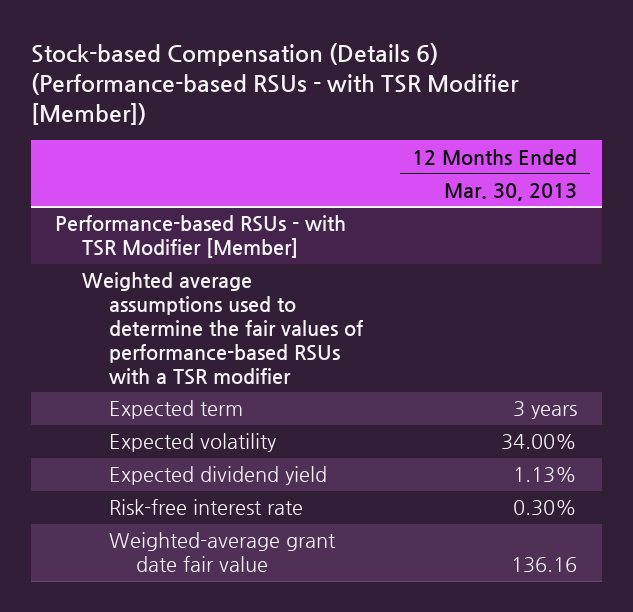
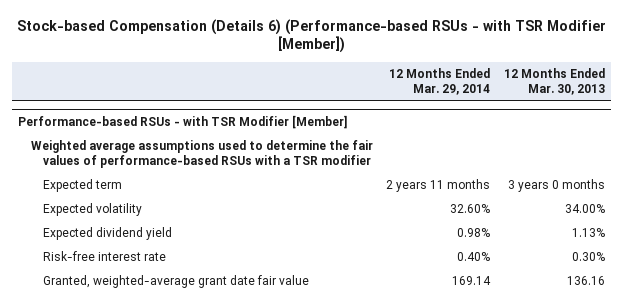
- | 12 Months Ended Mar. 30, 2013
+ | 12 Months Ended Mar. 29, 2014 | 12 Months Ended Mar. 30, 2013
@ Performance-based RSUs - with TSR Modifier [Member]
- Expected term | 3 years
+ Expected term | 2 years 11 months | 3 years 0 months
- Weighted-average grant date fair value | 136.16
+ Granted, weighted-average grant date fair value | 169.14 | 136.16

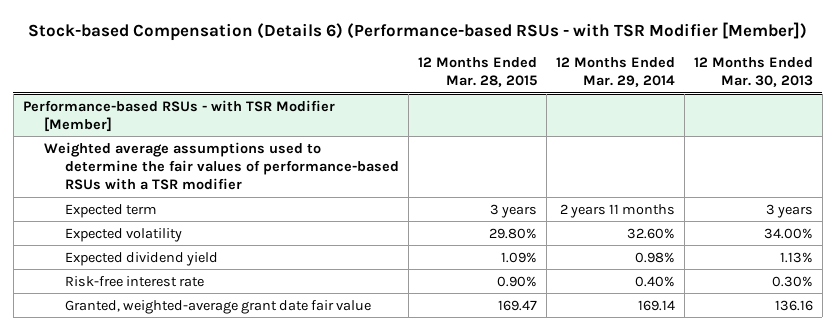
- | 12 Months Ended Mar. 29, 2014 | 12 Months Ended Mar. 30, 2013
+ | 12 Months Ended Mar. 28, 2015 | 12 Months Ended Mar. 29, 2014 | 12 Months Ended Mar. 30, 2013
@ Performance-based RSUs - with TSR Modifier [Member]
- Expected term | 2 years 11 months | 3 years 0 months
+ Expected term | 3 years | 2 years 11 months | 3 years

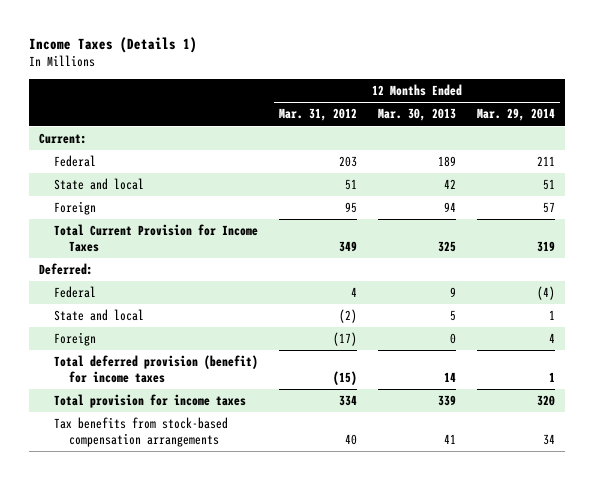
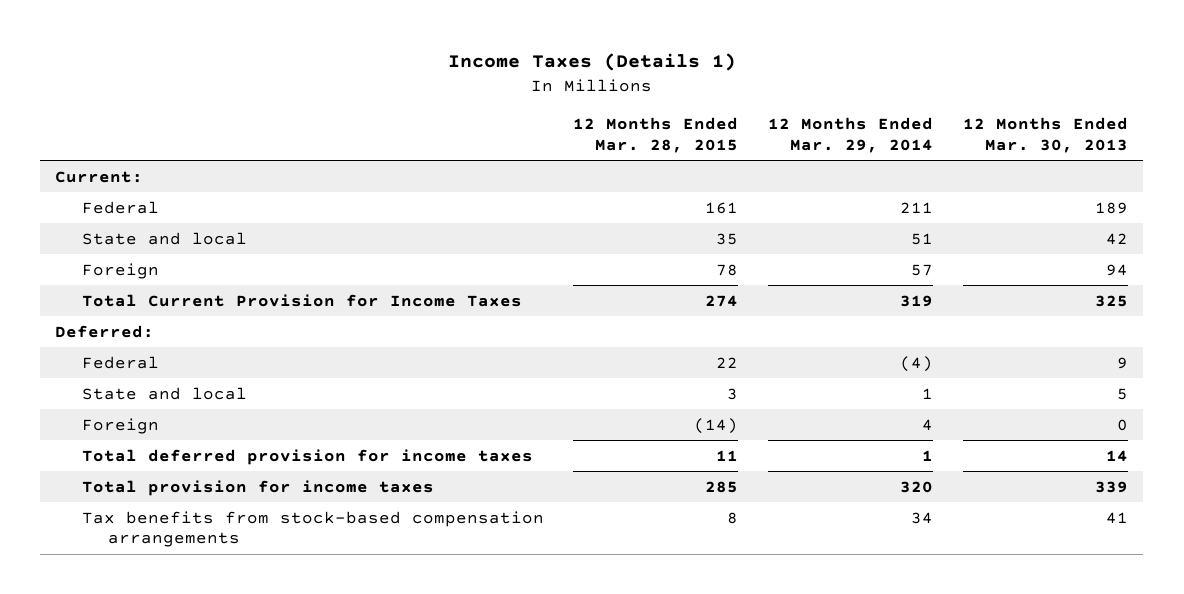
- | 12 Months Ended Mar. 31, 2012 | 12 Months Ended Mar. 30, 2013 | 12 Months Ended Mar. 29, 2014
+ | 12 Months Ended Mar. 28, 2015 | 12 Months Ended Mar. 29, 2014 | 12 Months Ended Mar. 30, 2013
- Total deferred provision (benefit) for income taxes | (15) | 14 | 1
+ Total deferred provision for income taxes | 11 | 1 | 14

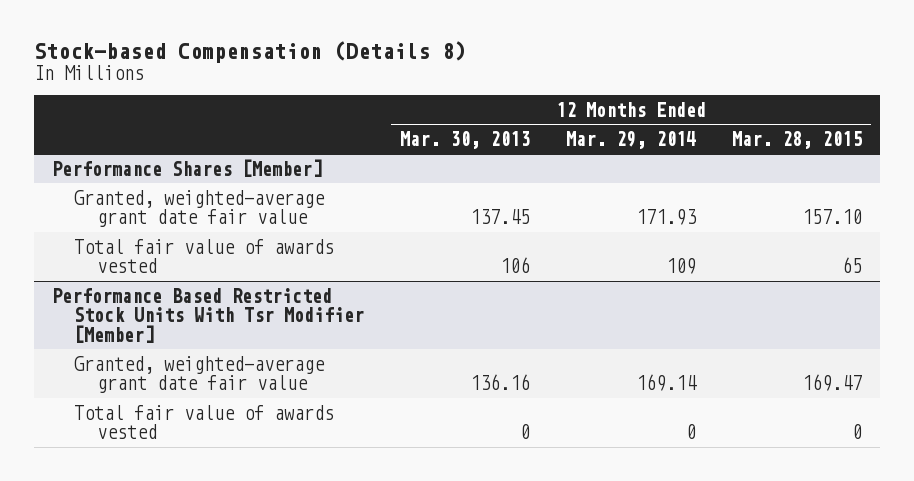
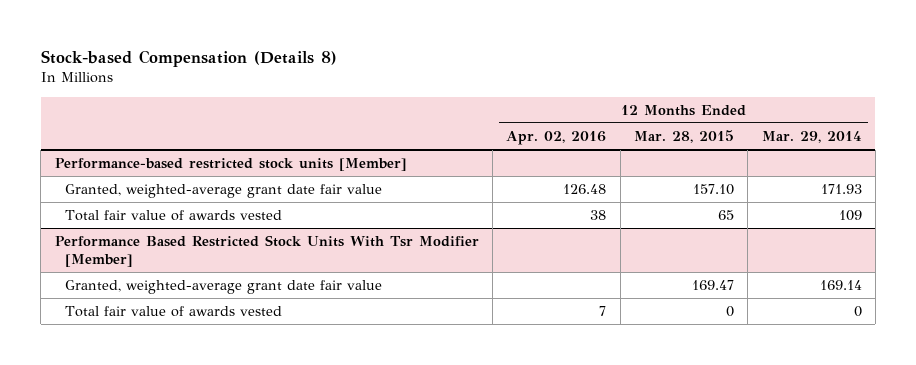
- | 12 Months Ended Mar. 30, 2013 | 12 Months Ended Mar. 29, 2014 | 12 Months Ended Mar. 28, 2015
+ | 12 Months Ended Apr. 02, 2016 | 12 Months Ended Mar. 28, 2015 | 12 Months Ended Mar. 29, 2014
- Performance Shares [Member]
+ Performance-based restricted stock units [Member]

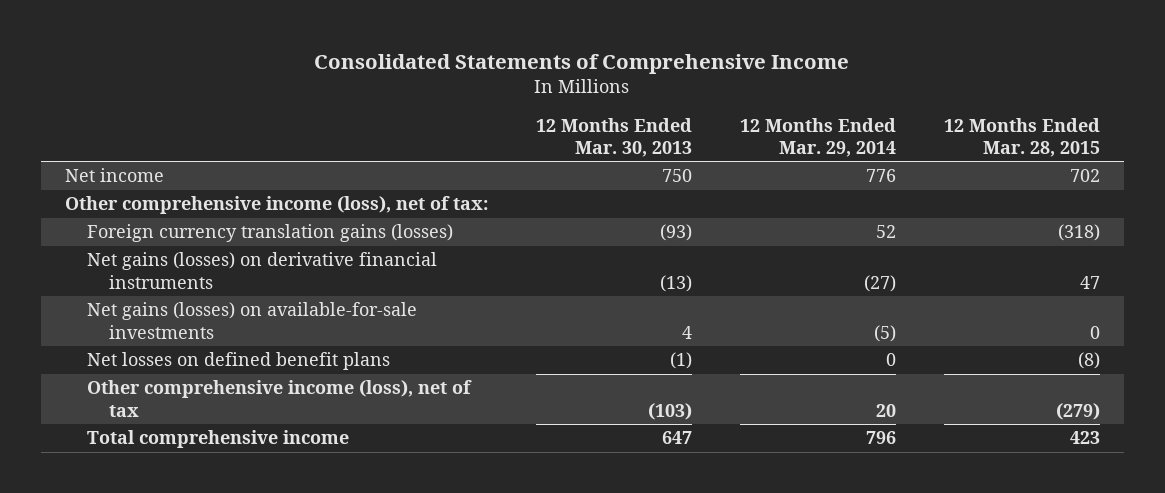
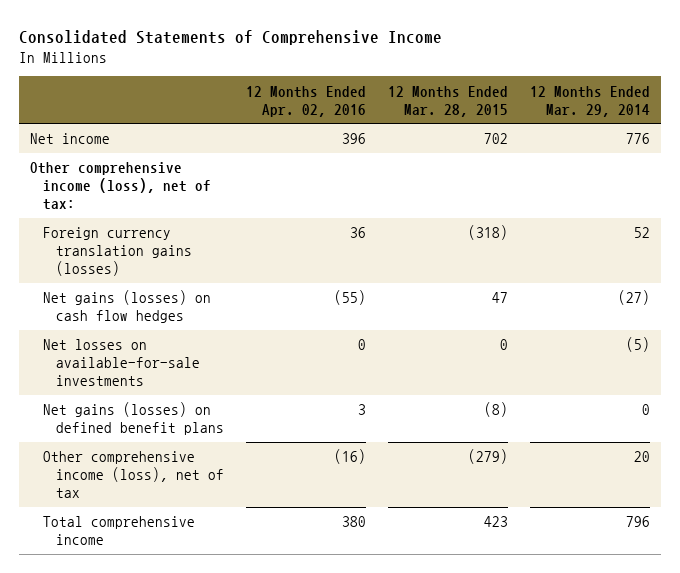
- | 12 Months Ended Mar. 30, 2013 | 12 Months Ended Mar. 29, 2014 | 12 Months Ended Mar. 28, 2015
+ | 12 Months Ended Apr. 02, 2016 | 12 Months Ended Mar. 28, 2015 | 12 Months Ended Mar. 29, 2014
- Net gains (losses) on derivative financial instruments | (13) | (27) | 47
- Net gains (losses) on available-for-sale investments | 4 | (5) | 0
- Net losses on defined benefit plans | (1) | 0 | (8)
+ Net gains (losses) on cash flow hedges | (55) | 47 | (27)
+ Net losses on available-for-sale investments | 0 | 0 | (5)
+ Net gains (losses) on defined benefit plans | 3 | (8) | 0

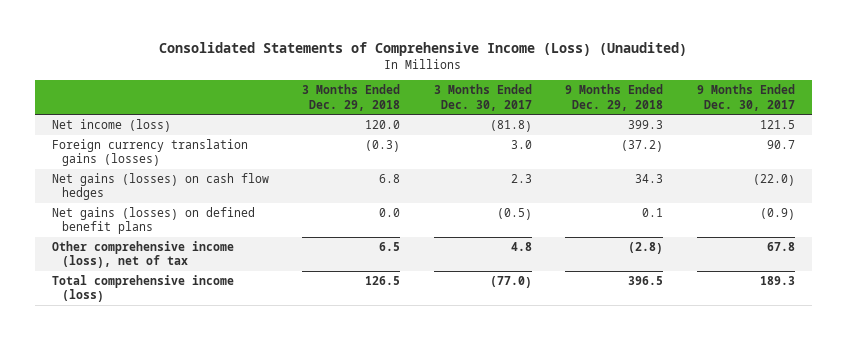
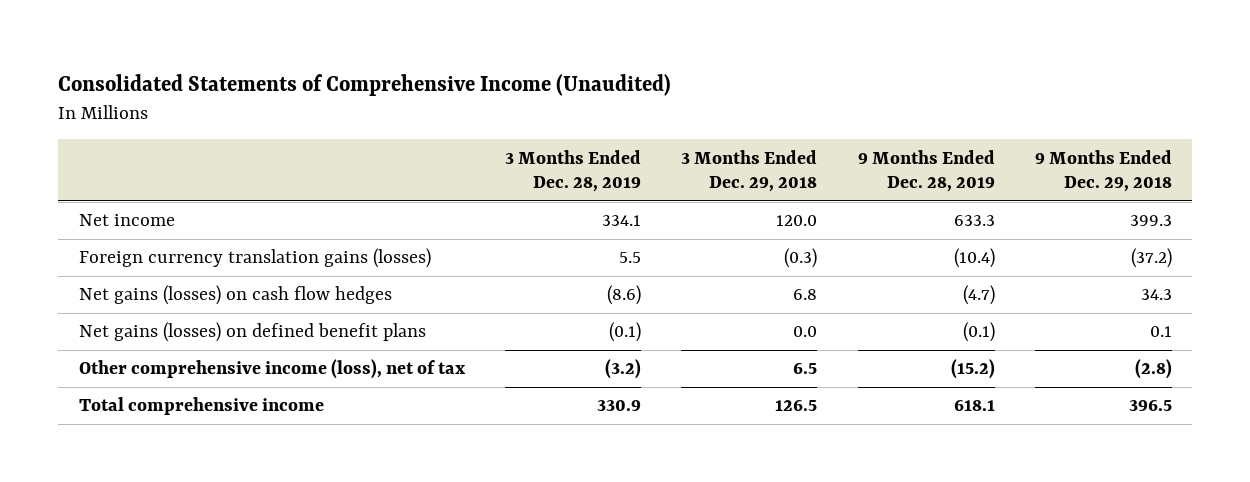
- Consolidated Statements of Comprehensive Income (Loss) (Unaudited)
+ Consolidated Statements of Comprehensive Income (Unaudited)
- | 3 Months Ended Dec. 29, 2018 | 3 Months Ended Dec. 30, 2017 | 9 Months Ended Dec. 29, 2018 | 9 Months Ended Dec. 30, 2017
+ | 3 Months Ended Dec. 28, 2019 | 3 Months Ended Dec. 29, 2018 | 9 Months Ended Dec. 28, 2019 | 9 Months Ended Dec. 29, 2018
- Net income (loss) | 120.0 | (81.8) | 399.3 | 121.5
+ Net income | 334.1 | 120.0 | 633.3 | 399.3
- Total comprehensive income (loss) | 126.5 | (77.0) | 396.5 | 189.3
+ Total comprehensive income | 330.9 | 126.5 | 618.1 | 396.5

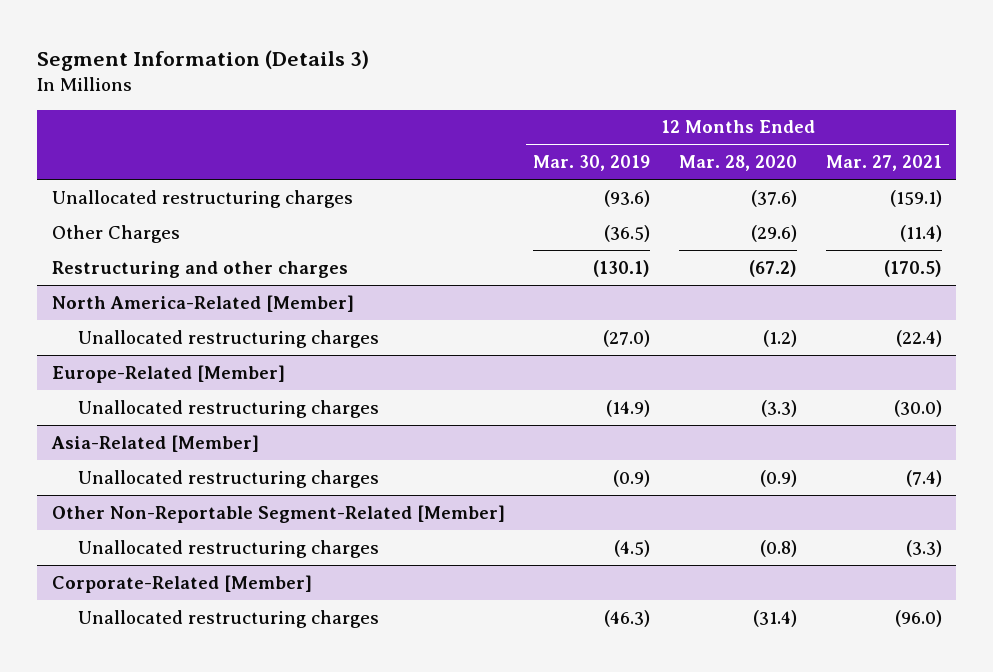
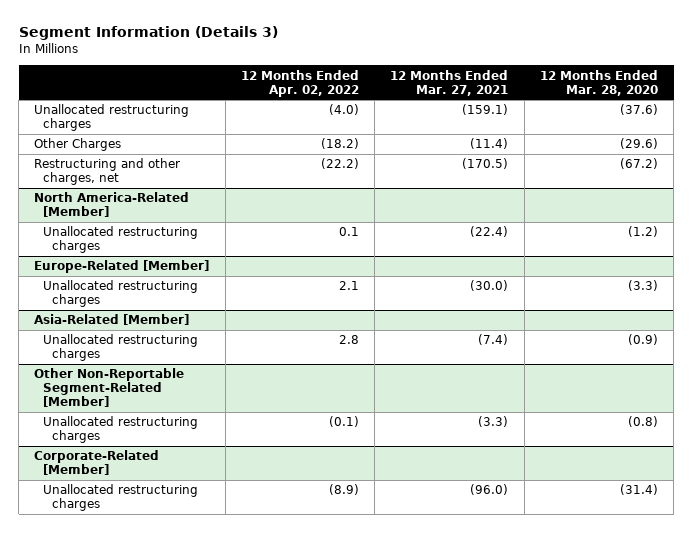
- | 12 Months Ended Mar. 30, 2019 | 12 Months Ended Mar. 28, 2020 | 12 Months Ended Mar. 27, 2021
+ | 12 Months Ended Apr. 02, 2022 | 12 Months Ended Mar. 27, 2021 | 12 Months Ended Mar. 28, 2020
- Restructuring and other charges | (130.1) | (67.2) | (170.5)
+ Restructuring and other charges, net | (22.2) | (170.5) | (67.2)

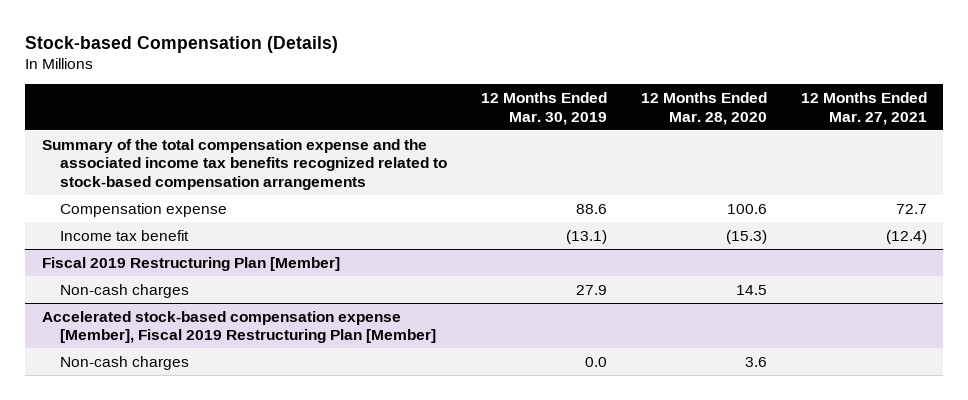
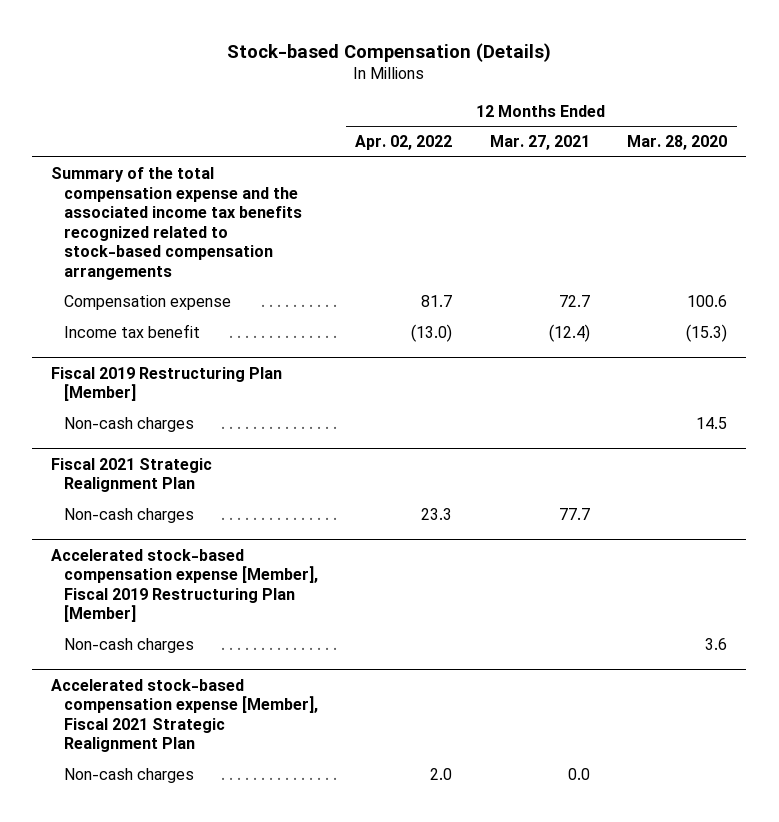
- | 12 Months Ended Mar. 30, 2019 | 12 Months Ended Mar. 28, 2020 | 12 Months Ended Mar. 27, 2021
+ | 12 Months Ended Apr. 02, 2022 | 12 Months Ended Mar. 27, 2021 | 12 Months Ended Mar. 28, 2020
+ Fiscal 2021 Strategic Realignment Plan
+ Non-cash charges | 23.3 | 77.7 |
+ Accelerated stock-based compensation expense [Member], Fiscal 2021 Strategic Realignment Plan
+ Non-cash charges | 2.0 | 0.0 |

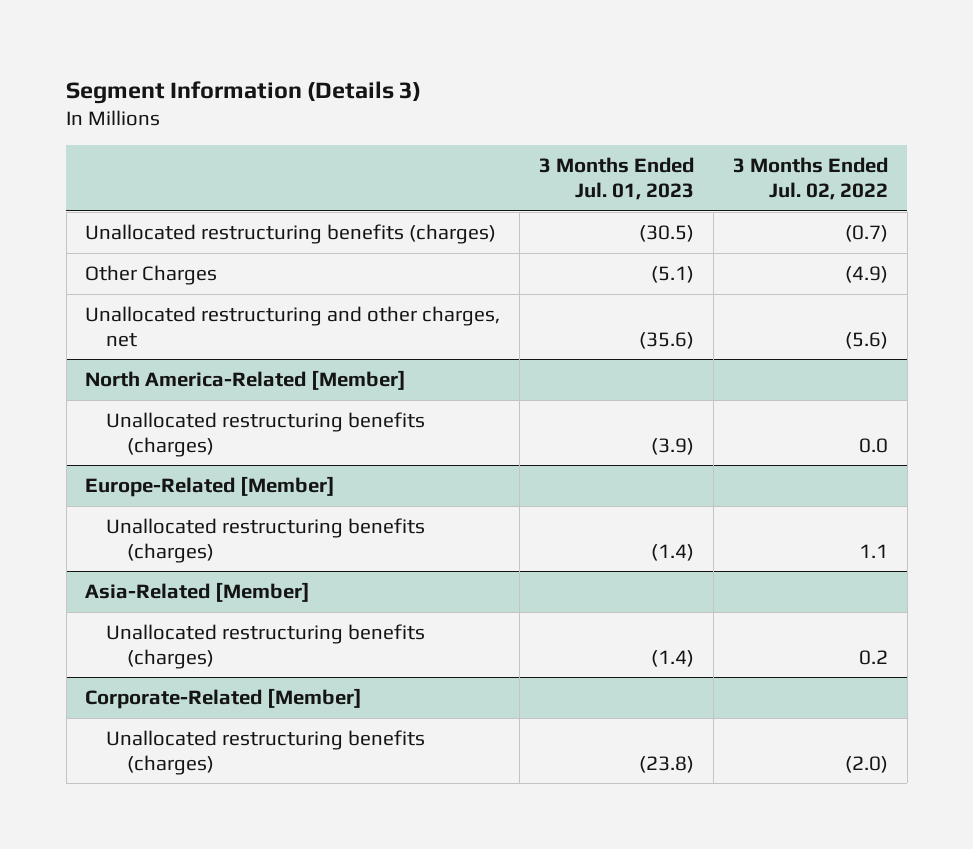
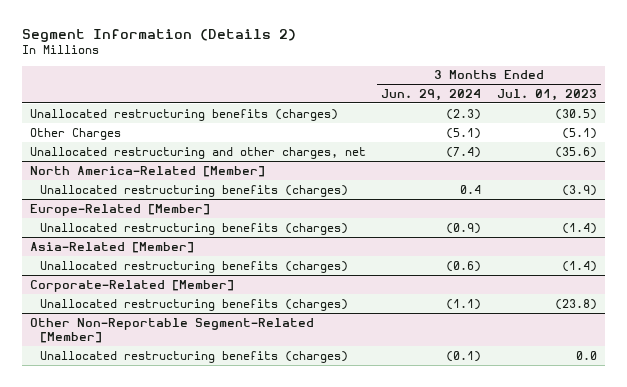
- Segment Information (Details 3)
+ Segment Information (Details 2)
- | 3 Months Ended Jul. 01, 2023 | 3 Months Ended Jul. 02, 2022
+ | 3 Months Ended Jun. 29, 2024 | 3 Months Ended Jul. 01, 2023
+ Other Non-Reportable Segment-Related [Member]
+ Unallocated restructuring benefits (charges) | (0.1) | 0.0

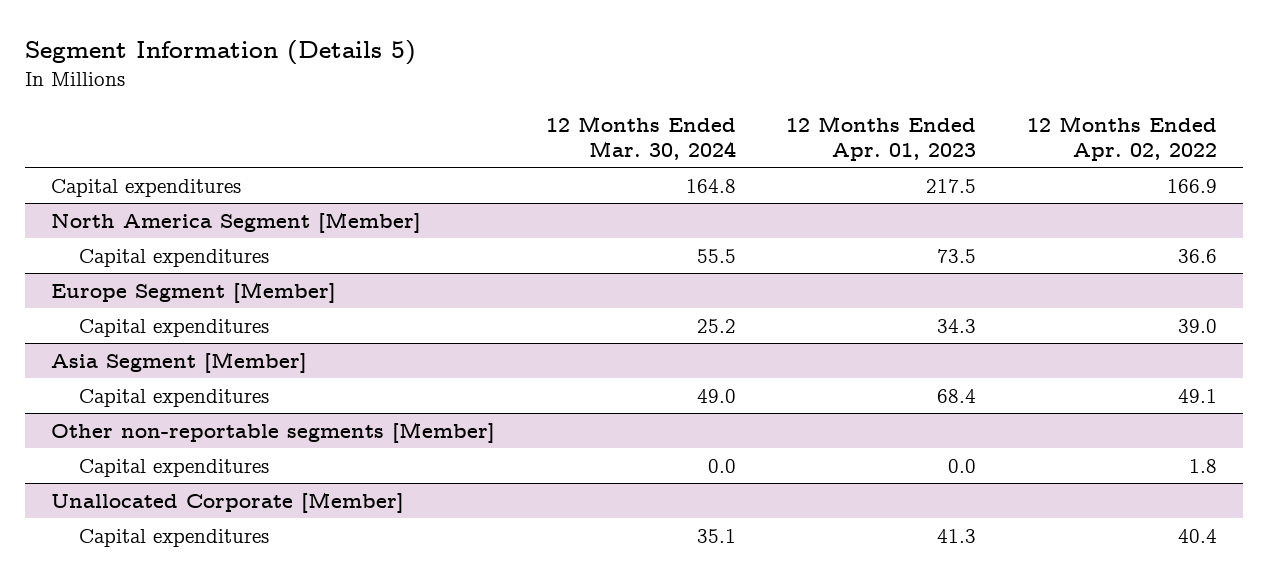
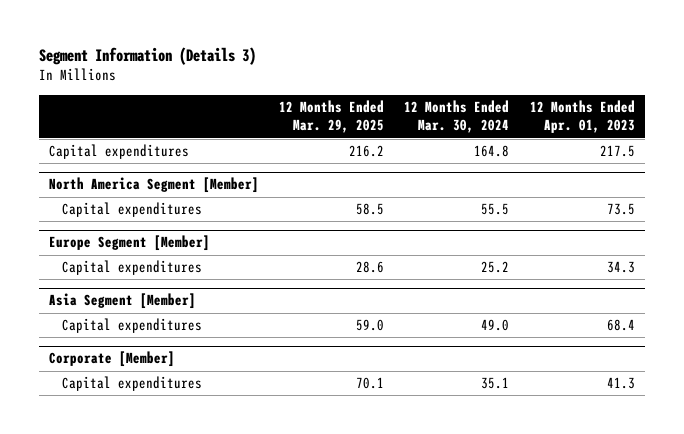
- Segment Information (Details 5)
+ Segment Information (Details 3)
- | 12 Months Ended Mar. 30, 2024 | 12 Months Ended Apr. 01, 2023 | 12 Months Ended Apr. 02, 2022
+ | 12 Months Ended Mar. 29, 2025 | 12 Months Ended Mar. 30, 2024 | 12 Months Ended Apr. 01, 2023
- Other non-reportable segments [Member]
- Capital expenditures | 0.0 | 0.0 | 1.8
- Unallocated Corporate [Member]
+ Corporate [Member]

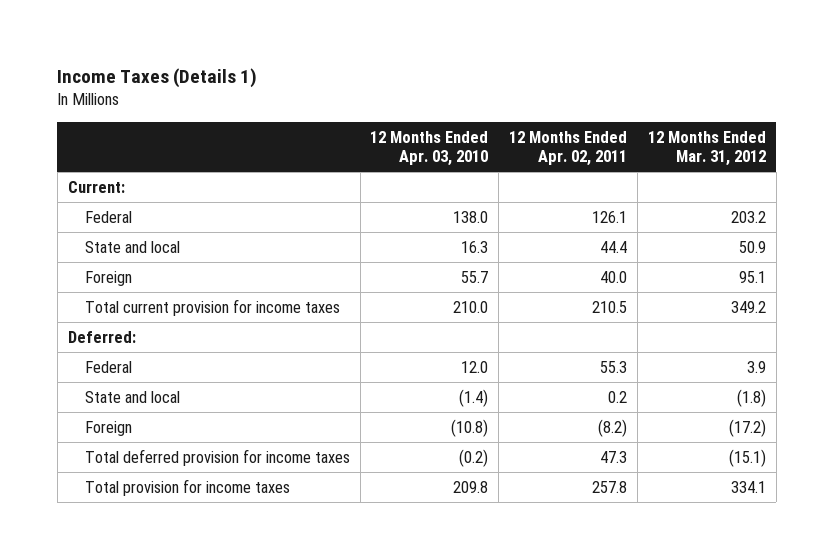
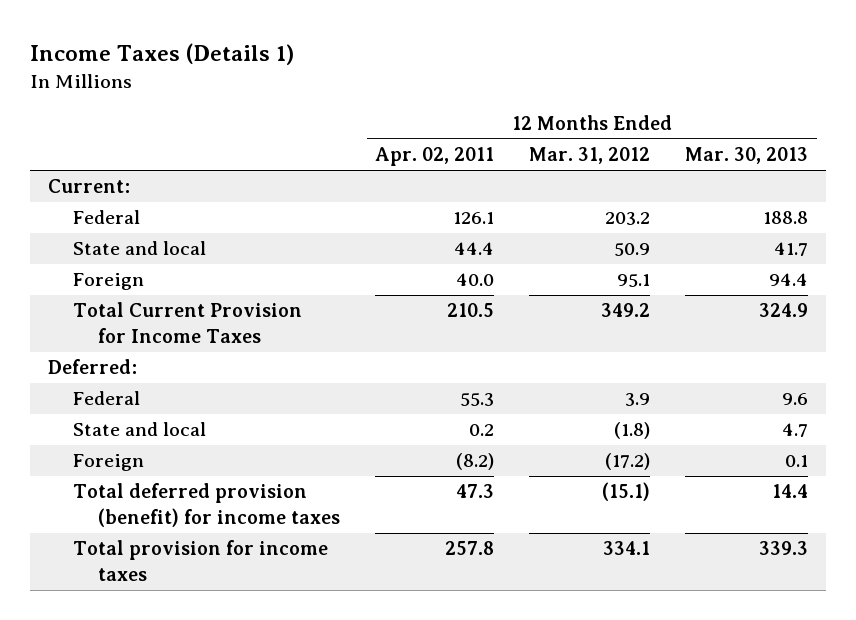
- | 12 Months Ended Apr. 03, 2010 | 12 Months Ended Apr. 02, 2011 | 12 Months Ended Mar. 31, 2012
+ | 12 Months Ended Apr. 02, 2011 | 12 Months Ended Mar. 31, 2012 | 12 Months Ended Mar. 30, 2013
- Total current provision for income taxes | 210.0 | 210.5 | 349.2
+ Total Current Provision for Income Taxes | 210.5 | 349.2 | 324.9
- Total deferred provision for income taxes | (0.2) | 47.3 | (15.1)
+ Total deferred provision (benefit) for income taxes | 47.3 | (15.1) | 14.4

